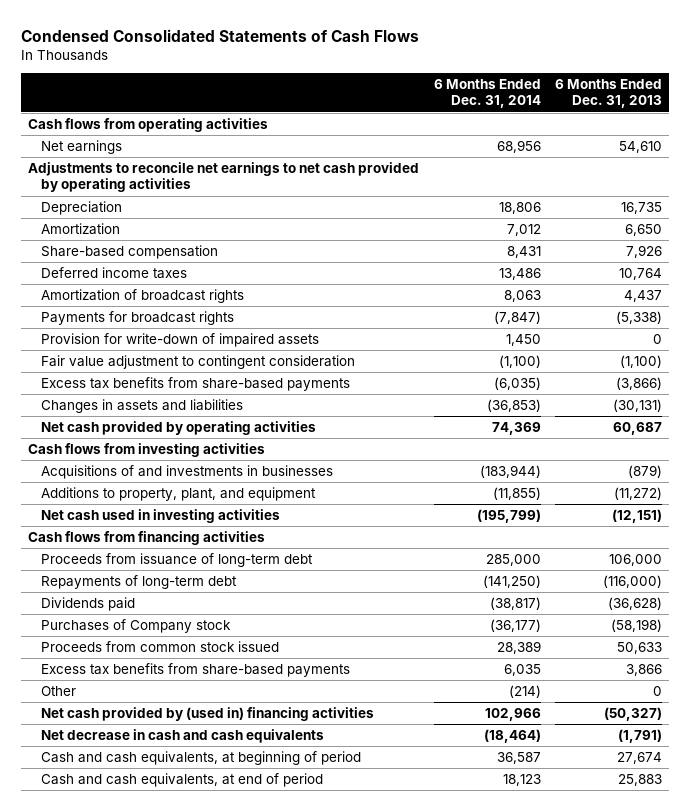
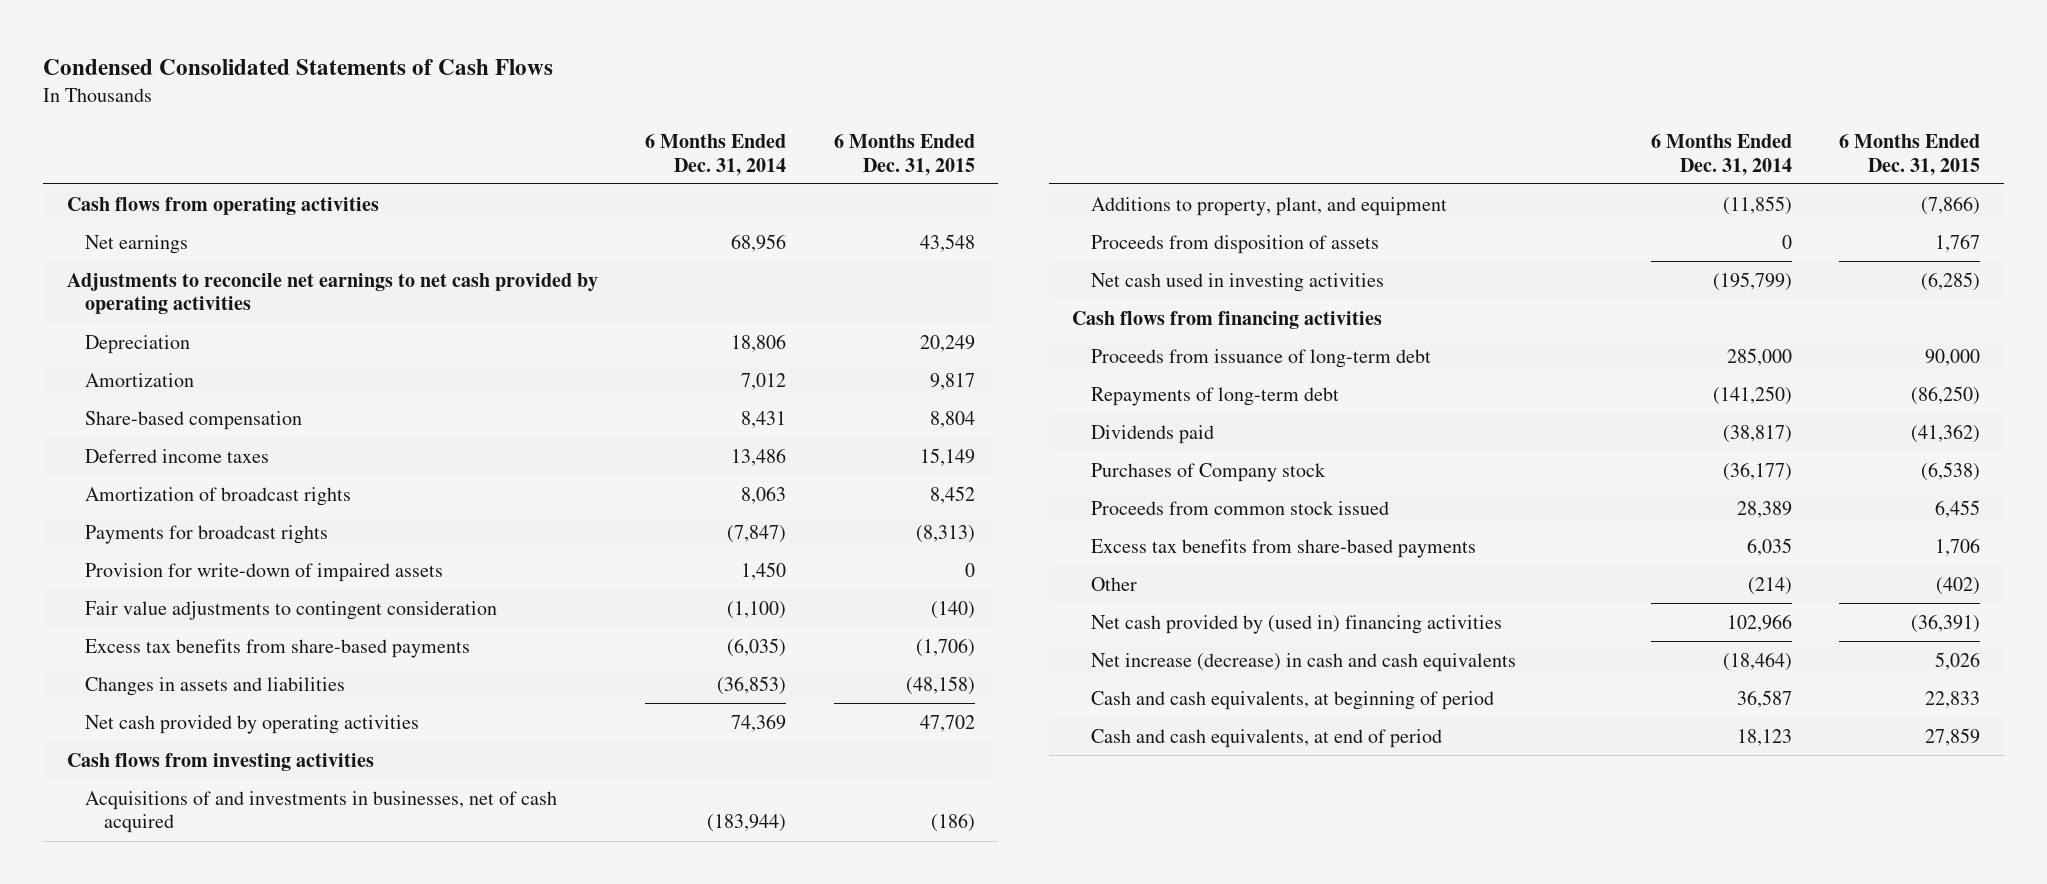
- | 6 Months Ended Dec. 31, 2014 | 6 Months Ended Dec. 31, 2013
+ | 6 Months Ended Dec. 31, 2014 | 6 Months Ended Dec. 31, 2015
- Fair value adjustment to contingent consideration | (1,100) | (1,100)
+ Fair value adjustments to contingent consideration | (1,100) | (140)
- Acquisitions of and investments in businesses | (183,944) | (879)
+ Acquisitions of and investments in businesses, net of cash acquired | (183,944) | (186)
+ Proceeds from disposition of assets | 0 | 1,767
- Net decrease in cash and cash equivalents | (18,464) | (1,791)
+ Net increase (decrease) in cash and cash equivalents | (18,464) | 5,026

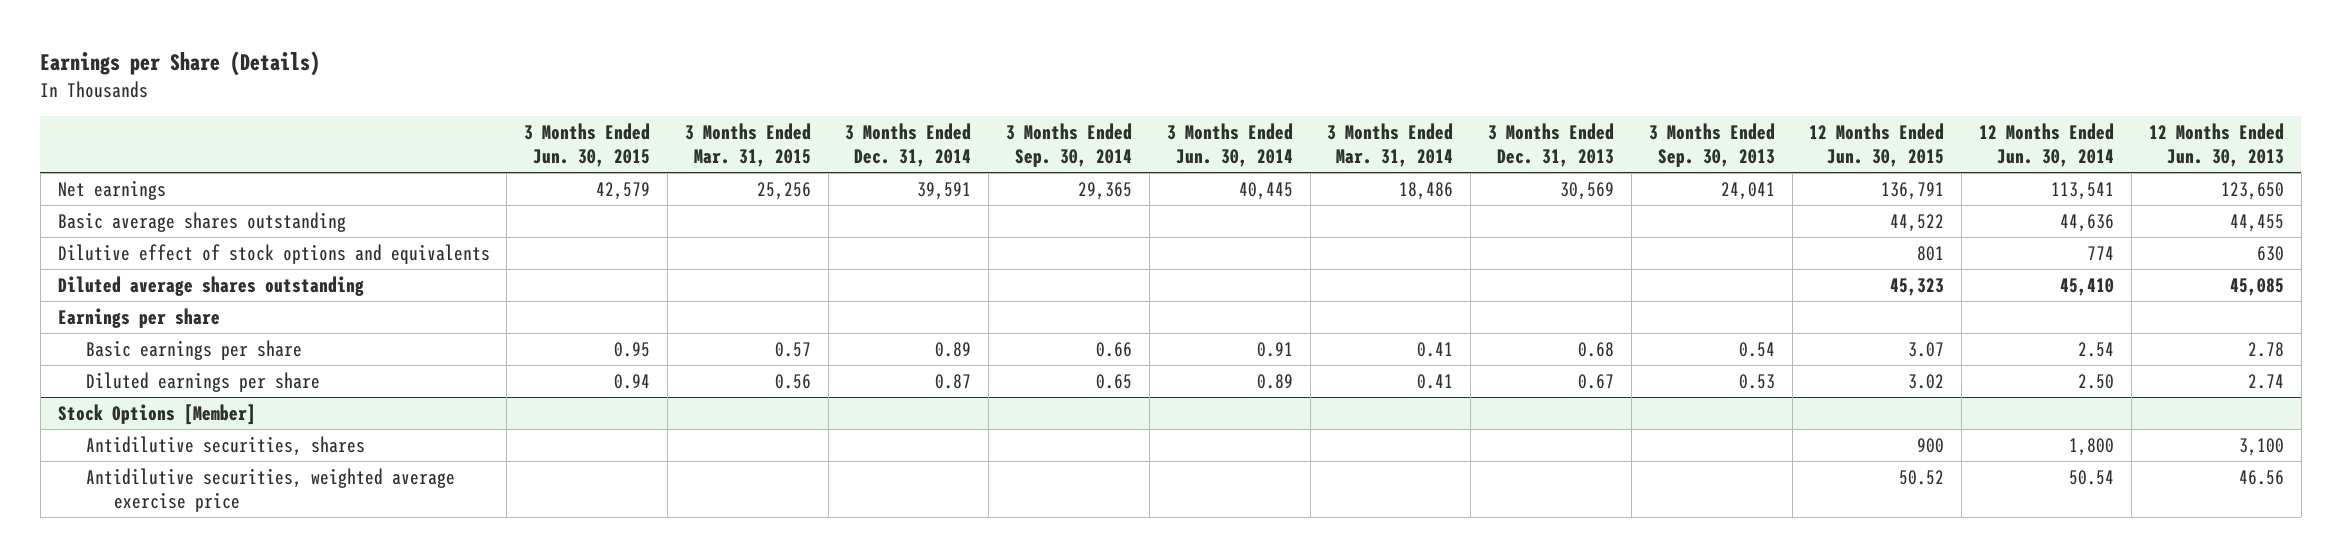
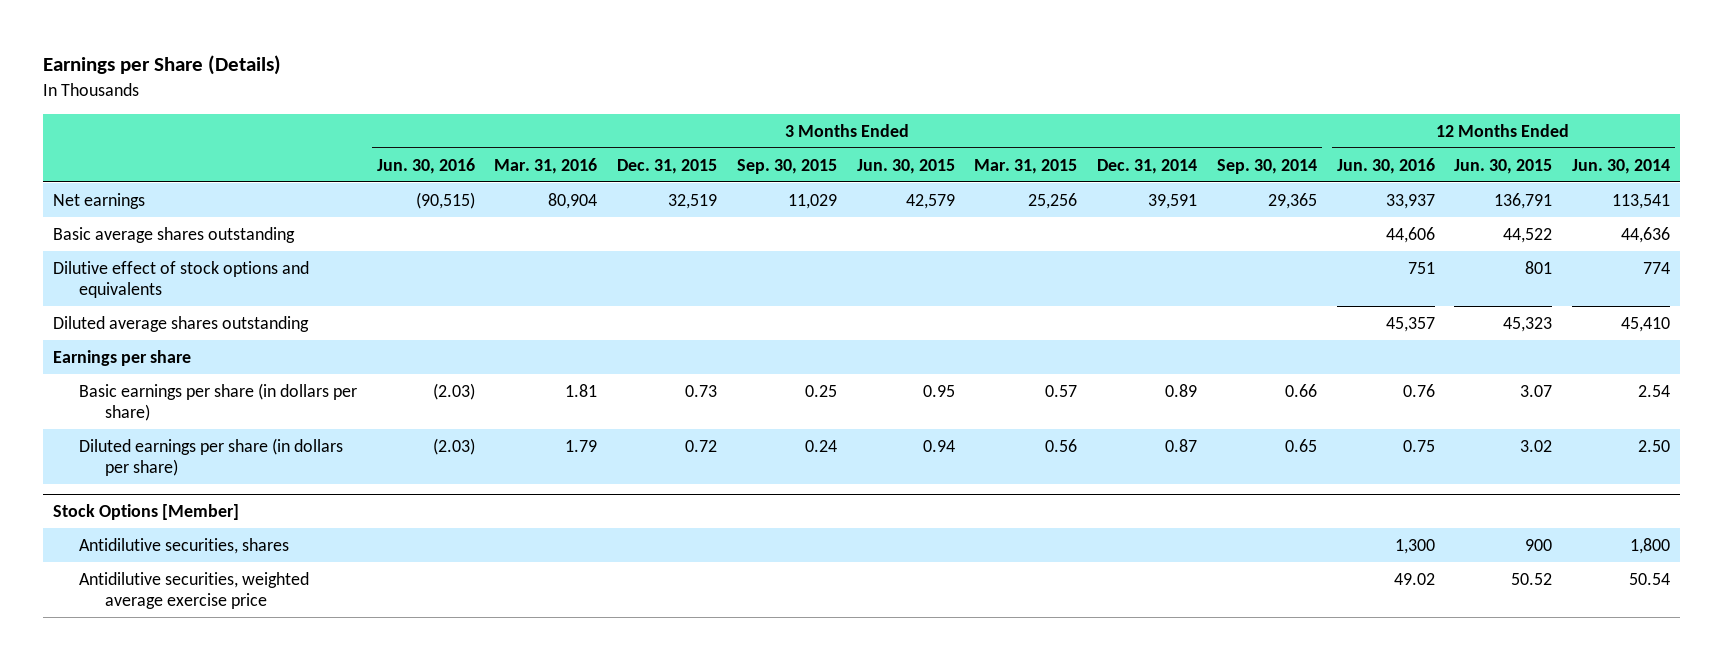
- | 3 Months Ended Jun. 30, 2015 | 3 Months Ended Mar. 31, 2015 | 3 Months Ended Dec. 31, 2014 | 3 Months Ended Sep. 30, 2014 | 3 Months Ended Jun. 30, 2014 | 3 Months Ended Mar. 31, 2014 | 3 Months Ended Dec. 31, 2013 | 3 Months Ended Sep. 30, 2013 | 12 Months Ended Jun. 30, 2015 | 12 Months Ended Jun. 30, 2014 | 12 Months Ended Jun. 30, 2013
+ | 3 Months Ended Jun. 30, 2016 | 3 Months Ended Mar. 31, 2016 | 3 Months Ended Dec. 31, 2015 | 3 Months Ended Sep. 30, 2015 | 3 Months Ended Jun. 30, 2015 | 3 Months Ended Mar. 31, 2015 | 3 Months Ended Dec. 31, 2014 | 3 Months Ended Sep. 30, 2014 | 12 Months Ended Jun. 30, 2016 | 12 Months Ended Jun. 30, 2015 | 12 Months Ended Jun. 30, 2014
- Basic earnings per share | 0.95 | 0.57 | 0.89 | 0.66 | 0.91 | 0.41 | 0.68 | 0.54 | 3.07 | 2.54 | 2.78
- Diluted earnings per share | 0.94 | 0.56 | 0.87 | 0.65 | 0.89 | 0.41 | 0.67 | 0.53 | 3.02 | 2.50 | 2.74
+ Basic earnings per share (in dollars per share) | (2.03) | 1.81 | 0.73 | 0.25 | 0.95 | 0.57 | 0.89 | 0.66 | 0.76 | 3.07 | 2.54
+ Diluted earnings per share (in dollars per share) | (2.03) | 1.79 | 0.72 | 0.24 | 0.94 | 0.56 | 0.87 | 0.65 | 0.75 | 3.02 | 2.50

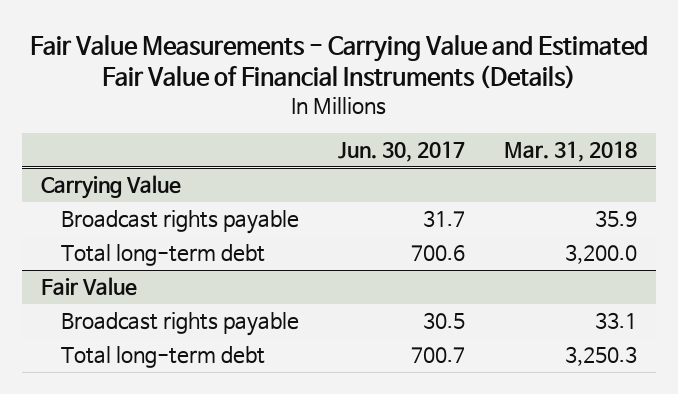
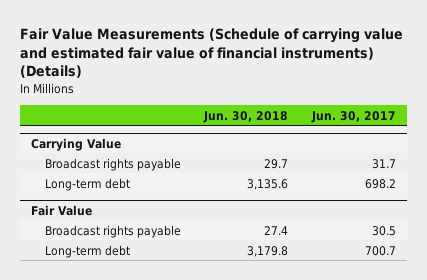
- Fair Value Measurements - Carrying Value and Estimated Fair Value of Financial Instruments (Details)
+ Fair Value Measurements (Schedule of carrying value and estimated fair value of financial instruments) (Details)
- | Jun. 30, 2017 | Mar. 31, 2018
+ | Jun. 30, 2018 | Jun. 30, 2017
@ Carrying Value
- Total long-term debt | 700.6 | 3,200.0
+ Long-term debt | 3,135.6 | 698.2
@ Fair Value
- Total long-term debt | 700.7 | 3,250.3
+ Long-term debt | 3,179.8 | 700.7

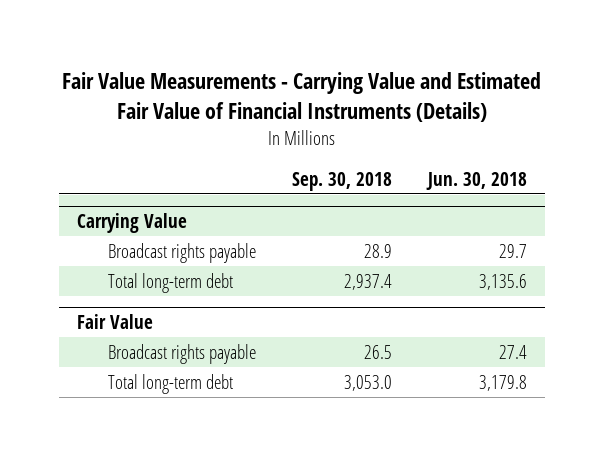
- Fair Value Measurements (Schedule of carrying value and estimated fair value of financial instruments) (Details)
+ Fair Value Measurements - Carrying Value and Estimated Fair Value of Financial Instruments (Details)
- | Jun. 30, 2018 | Jun. 30, 2017
+ | Sep. 30, 2018 | Jun. 30, 2018
@ Carrying Value
- Long-term debt | 3,135.6 | 698.2
+ Total long-term debt | 2,937.4 | 3,135.6
@ Fair Value
- Long-term debt | 3,179.8 | 700.7
+ Total long-term debt | 3,053.0 | 3,179.8

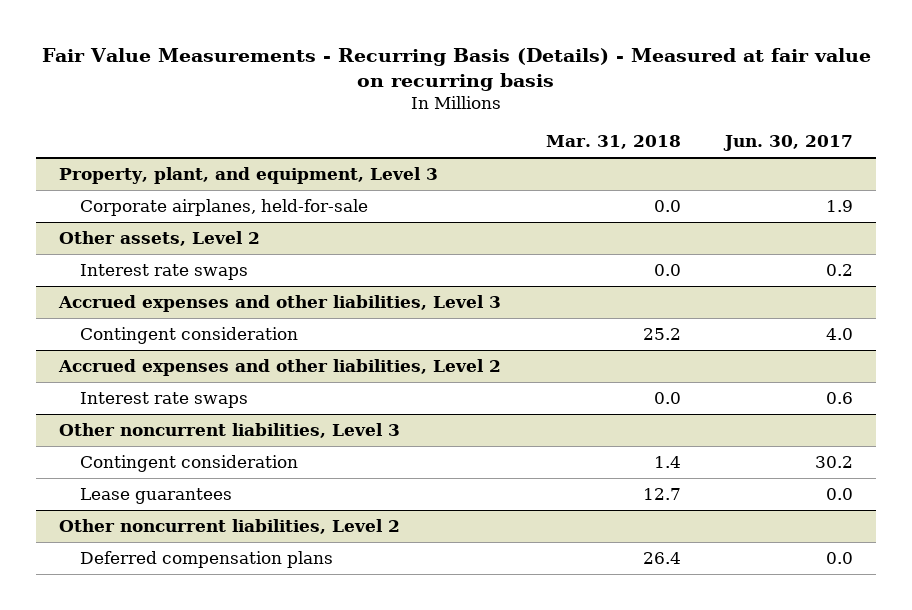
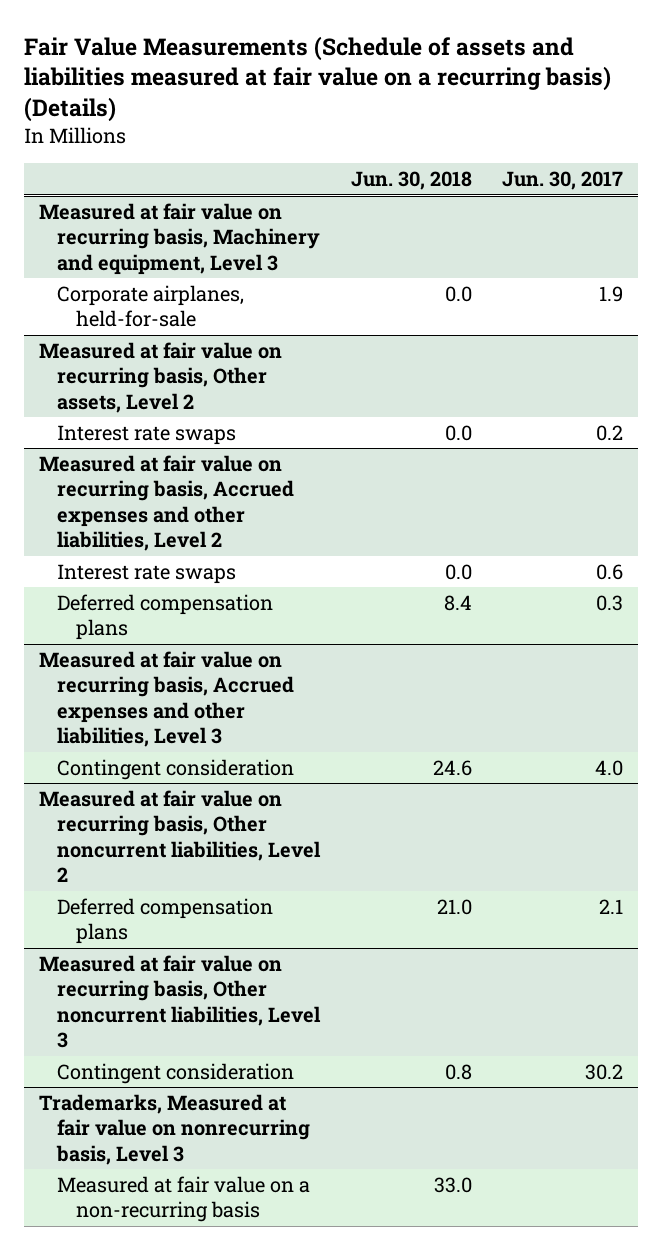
- Fair Value Measurements - Recurring Basis (Details) - Measured at fair value on recurring basis
+ Fair Value Measurements (Schedule of assets and liabilities measured at fair value on a recurring basis) (Details)
- | Mar. 31, 2018 | Jun. 30, 2017
+ | Jun. 30, 2018 | Jun. 30, 2017
- Property, plant, and equipment, Level 3
+ Measured at fair value on recurring basis, Machinery and equipment, Level 3
- Other assets, Level 2
+ Measured at fair value on recurring basis, Other assets, Level 2
- Accrued expenses and other liabilities, Level 3
- Contingent consideration | 25.2 | 4.0
- Accrued expenses and other liabilities, Level 2
+ Measured at fair value on recurring basis, Accrued expenses and other liabilities, Level 2
- Other noncurrent liabilities, Level 3
+ Deferred compensation plans | 8.4 | 0.3
+ Measured at fair value on recurring basis, Accrued expenses and other liabilities, Level 3
+ Contingent consideration | 24.6 | 4.0
+ Measured at fair value on recurring basis, Other noncurrent liabilities, Level 2
+ Deferred compensation plans | 21.0 | 2.1
+ Measured at fair value on recurring basis, Other noncurrent liabilities, Level 3
- Lease guarantees | 12.7 | 0.0
- Other noncurrent liabilities, Level 2
- Deferred compensation plans | 26.4 | 0.0
+ Trademarks, Measured at fair value on nonrecurring basis, Level 3
+ Measured at fair value on a non-recurring basis | 33.0 |

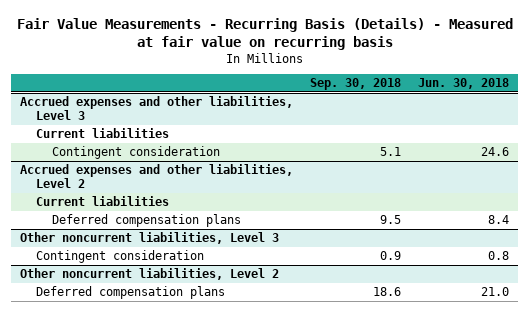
- Fair Value Measurements (Schedule of assets and liabilities measured at fair value on a recurring basis) (Details)
+ Fair Value Measurements - Recurring Basis (Details) - Measured at fair value on recurring basis
- | Jun. 30, 2018 | Jun. 30, 2017
+ | Sep. 30, 2018 | Jun. 30, 2018
- Measured at fair value on recurring basis, Machinery and equipment, Level 3
- Corporate airplanes, held-for-sale | 0.0 | 1.9
- Measured at fair value on recurring basis, Other assets, Level 2
- Interest rate swaps | 0.0 | 0.2
- Measured at fair value on recurring basis, Accrued expenses and other liabilities, Level 2
- Interest rate swaps | 0.0 | 0.6
- Deferred compensation plans | 8.4 | 0.3
- Measured at fair value on recurring basis, Accrued expenses and other liabilities, Level 3
+ Accrued expenses and other liabilities, Level 3
+ Current liabilities
- Measured at fair value on recurring basis, Other noncurrent liabilities, Level 2
- Deferred compensation plans | 21.0 | 2.1
- Measured at fair value on recurring basis, Other noncurrent liabilities, Level 3
+ Accrued expenses and other liabilities, Level 2
+ Current liabilities
+ Deferred compensation plans | 9.5 | 8.4
+ Other noncurrent liabilities, Level 3
- Trademarks, Measured at fair value on nonrecurring basis, Level 3
- Measured at fair value on a non-recurring basis | 33.0 |
+ Other noncurrent liabilities, Level 2
+ Deferred compensation plans | 18.6 | 21.0

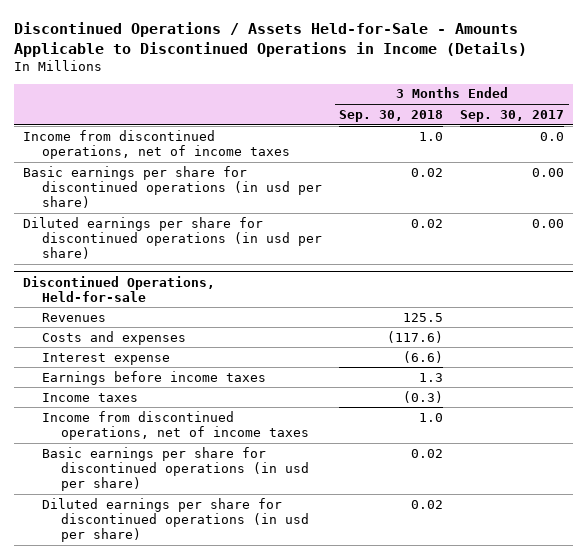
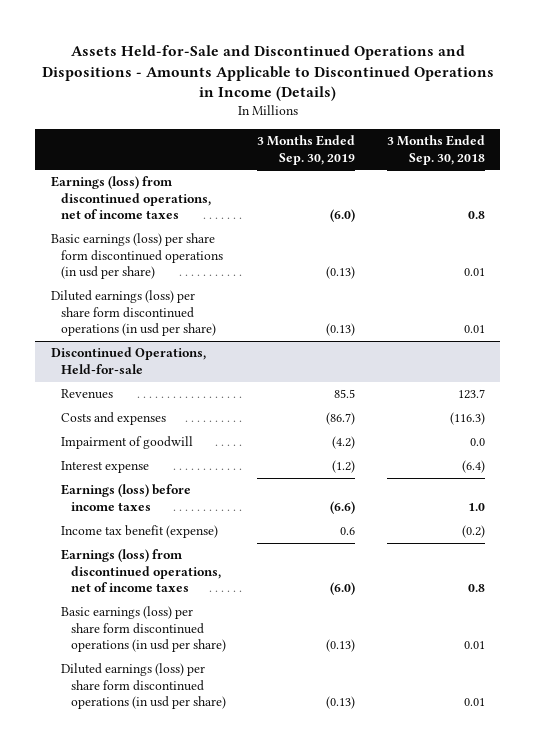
- Discontinued Operations / Assets Held-for-Sale - Amounts Applicable to Discontinued Operations in Income (Details)
+ Assets Held-for-Sale and Discontinued Operations and Dispositions - Amounts Applicable to Discontinued Operations in Income (Details)
- | 3 Months Ended Sep. 30, 2018 | 3 Months Ended Sep. 30, 2017
+ | 3 Months Ended Sep. 30, 2019 | 3 Months Ended Sep. 30, 2018
- Income from discontinued operations, net of income taxes | 1.0 | 0.0
- Basic earnings per share for discontinued operations (in usd per share) | 0.02 | 0.00
- Diluted earnings per share for discontinued operations (in usd per share) | 0.02 | 0.00
+ Earnings (loss) from discontinued operations, net of income taxes | (6.0) | 0.8
+ Basic earnings (loss) per share form discontinued operations (in usd per share) | (0.13) | 0.01
+ Diluted earnings (loss) per share form discontinued operations (in usd per share) | (0.13) | 0.01
@ Discontinued Operations, Held-for-sale
- Revenues | 125.5 |
- Costs and expenses | (117.6) |
- Interest expense | (6.6) |
- Earnings before income taxes | 1.3 |
- Income taxes | (0.3) |
- Income from discontinued operations, net of income taxes | 1.0 |
- Basic earnings per share for discontinued operations (in usd per share) | 0.02 |
- Diluted earnings per share for discontinued operations (in usd per share) | 0.02 |
+ Revenues | 85.5 | 123.7
+ Costs and expenses | (86.7) | (116.3)
+ Impairment of goodwill | (4.2) | 0.0
+ Interest expense | (1.2) | (6.4)
+ Earnings (loss) before income taxes | (6.6) | 1.0
+ Income tax benefit (expense) | 0.6 | (0.2)
+ Earnings (loss) from discontinued operations, net of income taxes | (6.0) | 0.8
+ Basic earnings (loss) per share form discontinued operations (in usd per share) | (0.13) | 0.01
+ Diluted earnings (loss) per share form discontinued operations (in usd per share) | (0.13) | 0.01

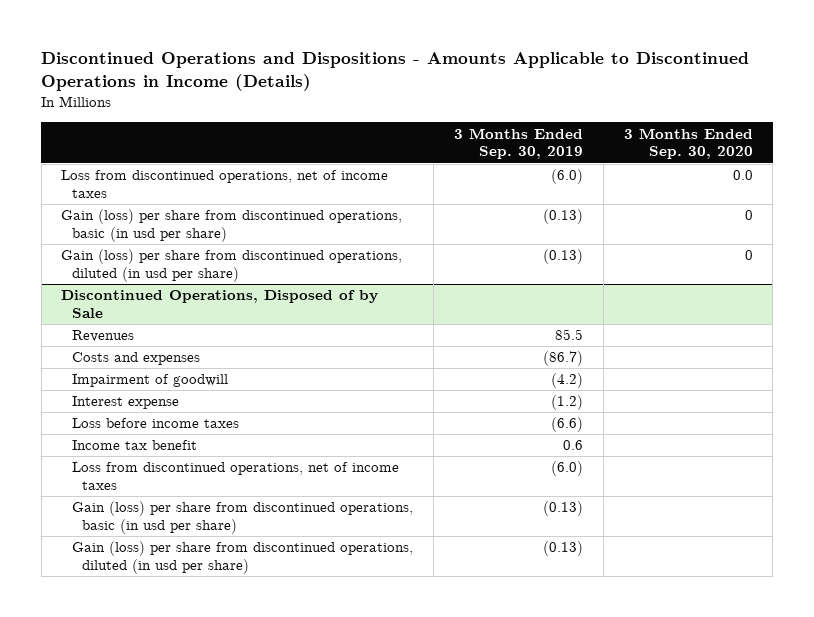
- Assets Held-for-Sale and Discontinued Operations and Dispositions - Amounts Applicable to Discontinued Operations in Income (Details)
+ Discontinued Operations and Dispositions - Amounts Applicable to Discontinued Operations in Income (Details)
- | 3 Months Ended Sep. 30, 2019 | 3 Months Ended Sep. 30, 2018
+ | 3 Months Ended Sep. 30, 2019 | 3 Months Ended Sep. 30, 2020
- Earnings (loss) from discontinued operations, net of income taxes | (6.0) | 0.8
- Basic earnings (loss) per share form discontinued operations (in usd per share) | (0.13) | 0.01
- Diluted earnings (loss) per share form discontinued operations (in usd per share) | (0.13) | 0.01
- Discontinued Operations, Held-for-sale
+ Loss from discontinued operations, net of income taxes | (6.0) | 0.0
+ Gain (loss) per share from discontinued operations, basic (in usd per share) | (0.13) | 0
+ Gain (loss) per share from discontinued operations, diluted (in usd per share) | (0.13) | 0
+ Discontinued Operations, Disposed of by Sale
- Earnings (loss) before income taxes | (6.6) | 1.0
- Income tax benefit (expense) | 0.6 | (0.2)
- Earnings (loss) from discontinued operations, net of income taxes | (6.0) | 0.8
- Basic earnings (loss) per share form discontinued operations (in usd per share) | (0.13) | 0.01
- Diluted earnings (loss) per share form discontinued operations (in usd per share) | (0.13) | 0.01
+ Loss before income taxes | (6.6) |
+ Income tax benefit | 0.6 |
+ Loss from discontinued operations, net of income taxes | (6.0) |
+ Gain (loss) per share from discontinued operations, basic (in usd per share) | (0.13) |
+ Gain (loss) per share from discontinued operations, diluted (in usd per share) | (0.13) |

